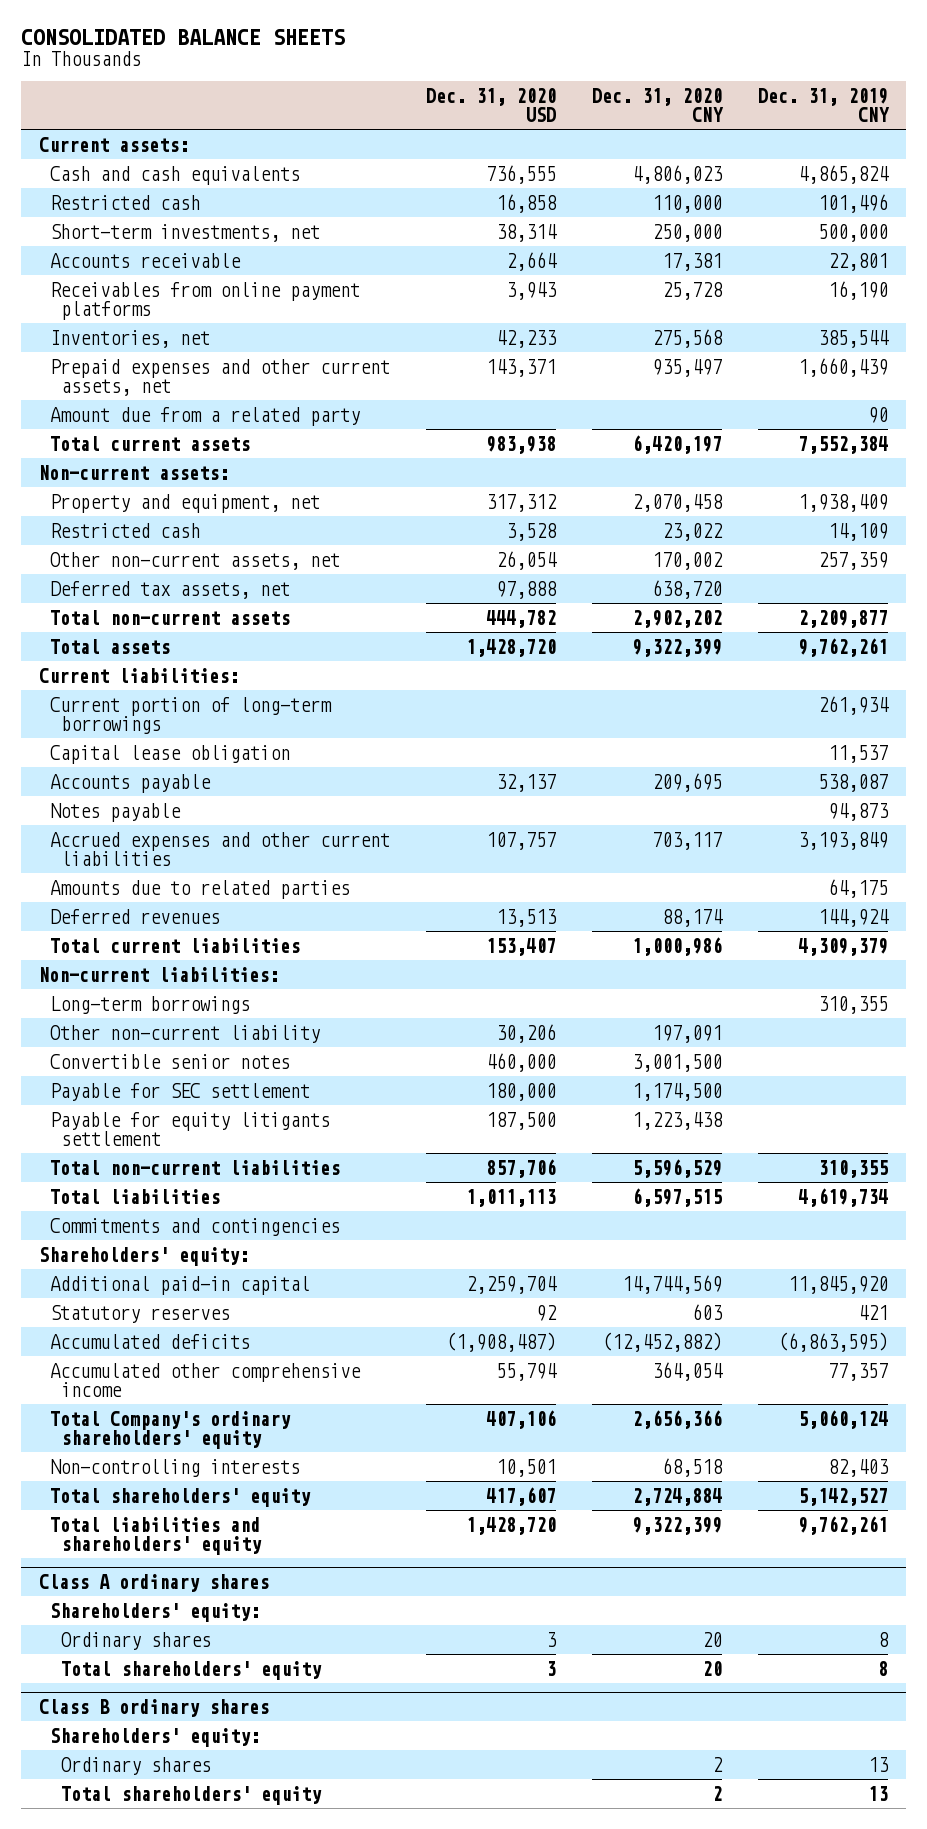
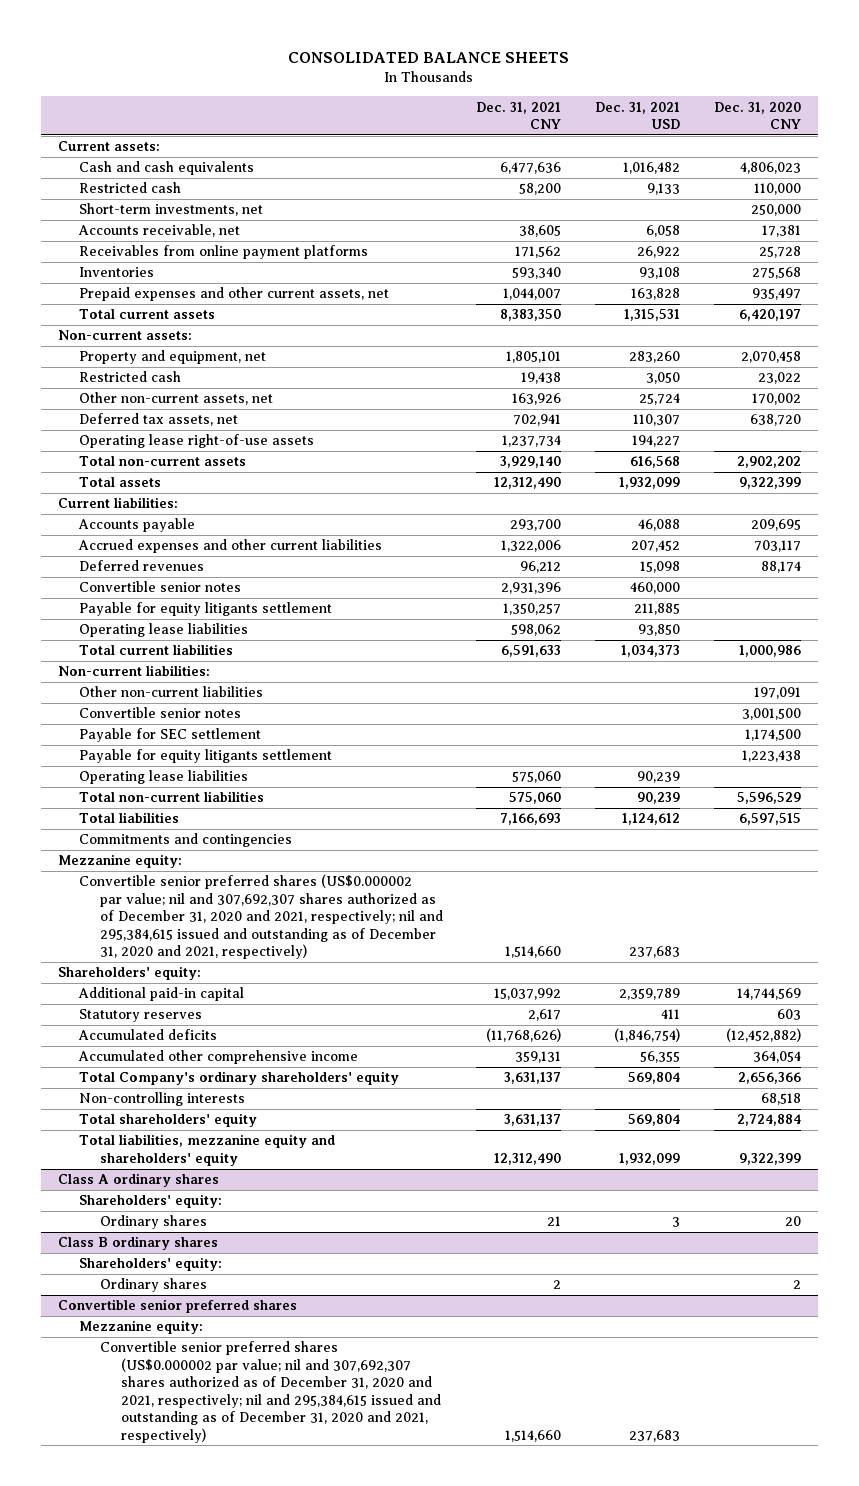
- | Dec. 31, 2020 USD | Dec. 31, 2020 CNY | Dec. 31, 2019 CNY
+ | Dec. 31, 2021 CNY | Dec. 31, 2021 USD | Dec. 31, 2020 CNY
- Accounts receivable | 2,664 | 17,381 | 22,801
+ Accounts receivable, net | 38,605 | 6,058 | 17,381
- Inventories, net | 42,233 | 275,568 | 385,544
+ Inventories | 593,340 | 93,108 | 275,568
- Amount due from a related party | | | 90
+ Operating lease right-of-use assets | 1,237,734 | 194,227 |
- Current portion of long-term borrowings | | | 261,934
- Capital lease obligation | | | 11,537
- Notes payable | | | 94,873
- Amounts due to related parties | | | 64,175
+ Convertible senior notes | 2,931,396 | 460,000 |
+ Payable for equity litigants settlement | 1,350,257 | 211,885 |
+ Operating lease liabilities | 598,062 | 93,850 |
- Long-term borrowings | | | 310,355
- Other non-current liability | 30,206 | 197,091 |
+ Other non-current liabilities | | | 197,091
+ Operating lease liabilities | 575,060 | 90,239 |
+ Mezzanine equity:
+ Convertible senior preferred shares (US$0.000002 par value; nil and 307,692,307 shares authorized as of December 31, 2020 and 2021, respectively; nil and 295,384,615 issued and outstanding as of December 31, 2020 and 2021, respectively) | 1,514,660 | 237,683 |
- Total liabilities and shareholders' equity | 1,428,720 | 9,322,399 | 9,762,261
+ Total liabilities, mezzanine equity and shareholders' equity | 12,312,490 | 1,932,099 | 9,322,399
@ Class A ordinary shares
- Total shareholders' equity | 3 | 20 | 8
@ Class B ordinary shares
- Total shareholders' equity | | 2 | 13
+ Convertible senior preferred shares
+ Mezzanine equity:
+ Convertible senior preferred shares (US$0.000002 par value; nil and 307,692,307 shares authorized as of December 31, 2020 and 2021, respectively; nil and 295,384,615 issued and outstanding as of December 31, 2020 and 2021, respectively) | 1,514,660 | 237,683 |

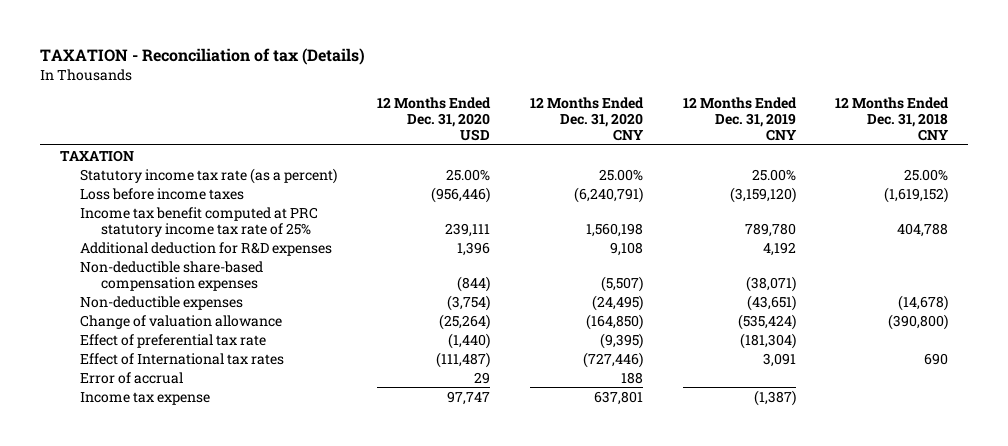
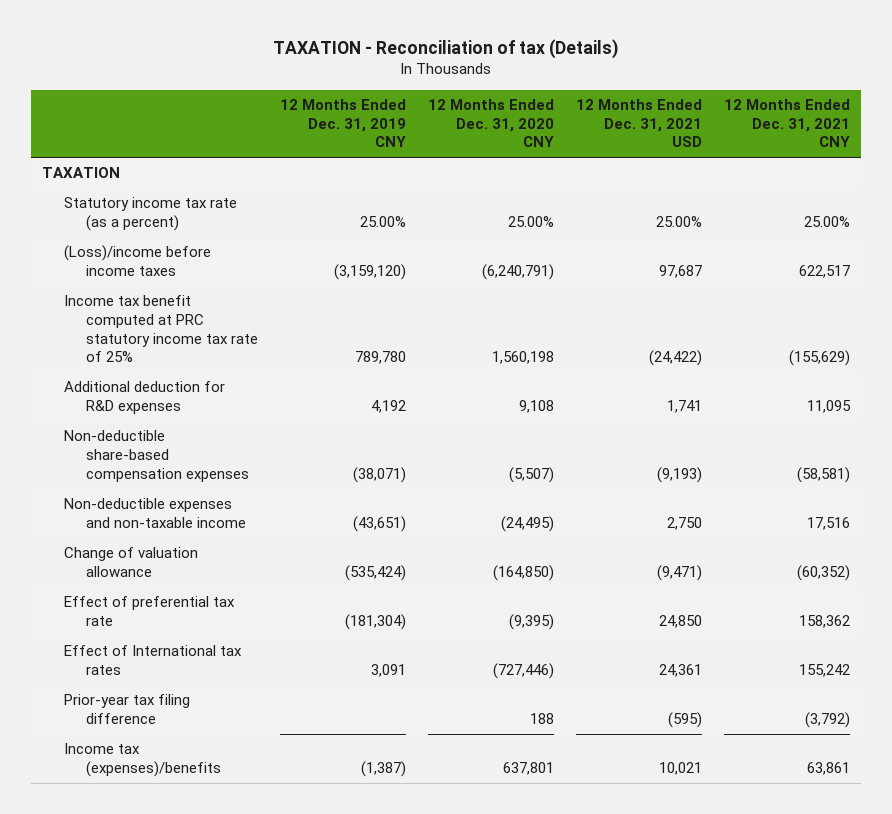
- | 12 Months Ended Dec. 31, 2020 USD | 12 Months Ended Dec. 31, 2020 CNY | 12 Months Ended Dec. 31, 2019 CNY | 12 Months Ended Dec. 31, 2018 CNY
+ | 12 Months Ended Dec. 31, 2019 CNY | 12 Months Ended Dec. 31, 2020 CNY | 12 Months Ended Dec. 31, 2021 USD | 12 Months Ended Dec. 31, 2021 CNY
- Loss before income taxes | (956,446) | (6,240,791) | (3,159,120) | (1,619,152)
+ (Loss)/income before income taxes | (3,159,120) | (6,240,791) | 97,687 | 622,517
- Non-deductible expenses | (3,754) | (24,495) | (43,651) | (14,678)
+ Non-deductible expenses and non-taxable income | (43,651) | (24,495) | 2,750 | 17,516
- Error of accrual | 29 | 188 | |
- Income tax expense | 97,747 | 637,801 | (1,387) |
+ Prior-year tax filing difference | | 188 | (595) | (3,792)
+ Income tax (expenses)/benefits | (1,387) | 637,801 | 10,021 | 63,861

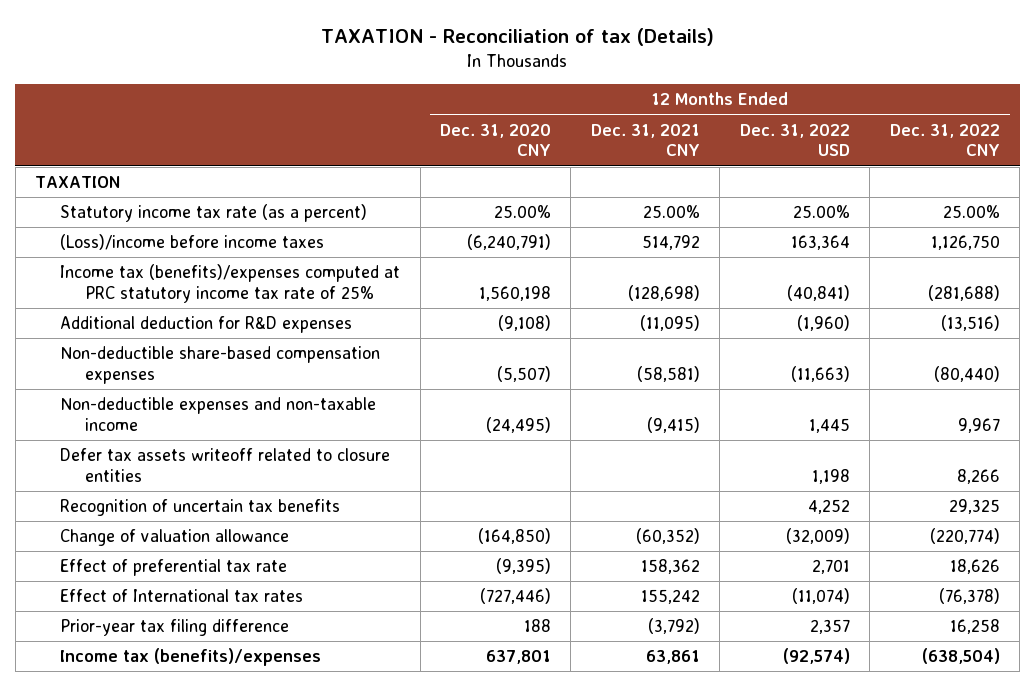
- | 12 Months Ended Dec. 31, 2019 CNY | 12 Months Ended Dec. 31, 2020 CNY | 12 Months Ended Dec. 31, 2021 USD | 12 Months Ended Dec. 31, 2021 CNY
+ | 12 Months Ended Dec. 31, 2020 CNY | 12 Months Ended Dec. 31, 2021 CNY | 12 Months Ended Dec. 31, 2022 USD | 12 Months Ended Dec. 31, 2022 CNY
- (Loss)/income before income taxes | (3,159,120) | (6,240,791) | 97,687 | 622,517
- Income tax benefit computed at PRC statutory income tax rate of 25% | 789,780 | 1,560,198 | (24,422) | (155,629)
- Additional deduction for R&D expenses | 4,192 | 9,108 | 1,741 | 11,095
+ (Loss)/income before income taxes | (6,240,791) | 514,792 | 163,364 | 1,126,750
+ Income tax (benefits)/expenses computed at PRC statutory income tax rate of 25% | 1,560,198 | (128,698) | (40,841) | (281,688)
+ Additional deduction for R&D expenses | (9,108) | (11,095) | (1,960) | (13,516)
- Non-deductible expenses and non-taxable income | (43,651) | (24,495) | 2,750 | 17,516
+ Non-deductible expenses and non-taxable income | (24,495) | (9,415) | 1,445 | 9,967
+ Defer tax assets writeoff related to closure entities | | | 1,198 | 8,266
+ Recognition of uncertain tax benefits | | | 4,252 | 29,325
- Income tax (expenses)/benefits | (1,387) | 637,801 | 10,021 | 63,861
+ Income tax (benefits)/expenses | 637,801 | 63,861 | (92,574) | (638,504)

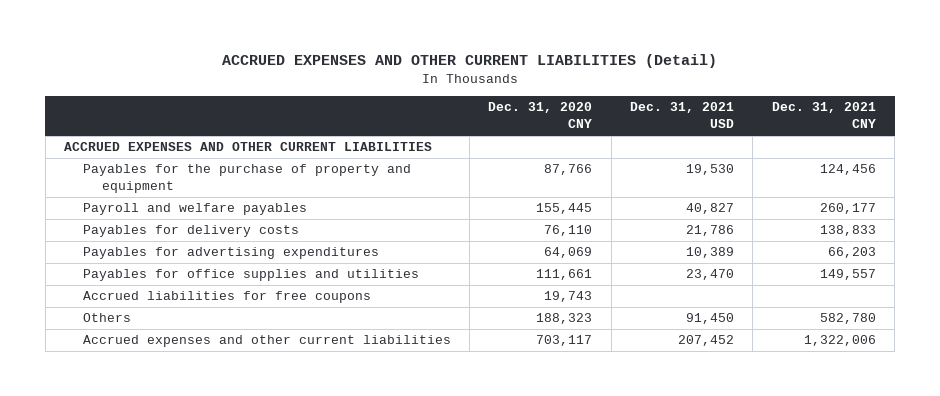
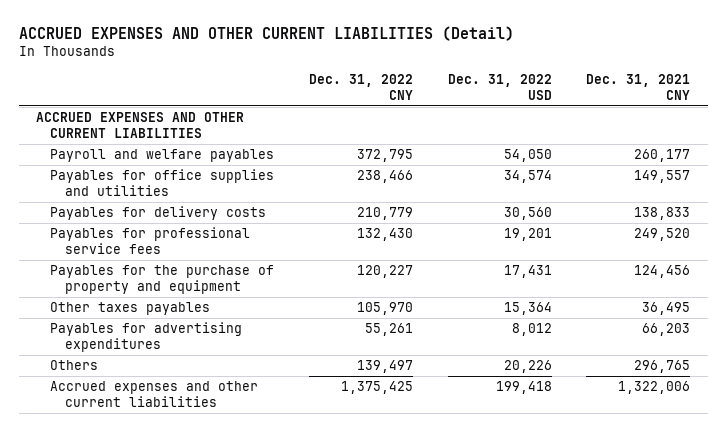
- | Dec. 31, 2020 CNY | Dec. 31, 2021 USD | Dec. 31, 2021 CNY
+ | Dec. 31, 2022 CNY | Dec. 31, 2022 USD | Dec. 31, 2021 CNY
moved up: Payables for office supplies and utilities | 238,466 | 34,574 | 149,557
+ Payables for professional service fees | 132,430 | 19,201 | 249,520
moved down: Payables for the purchase of property and equipment | 120,227 | 17,431 | 124,456
+ Other taxes payables | 105,970 | 15,364 | 36,495
- Accrued liabilities for free coupons | 19,743 | |
- Others | 188,323 | 91,450 | 582,780
+ Others | 139,497 | 20,226 | 296,765

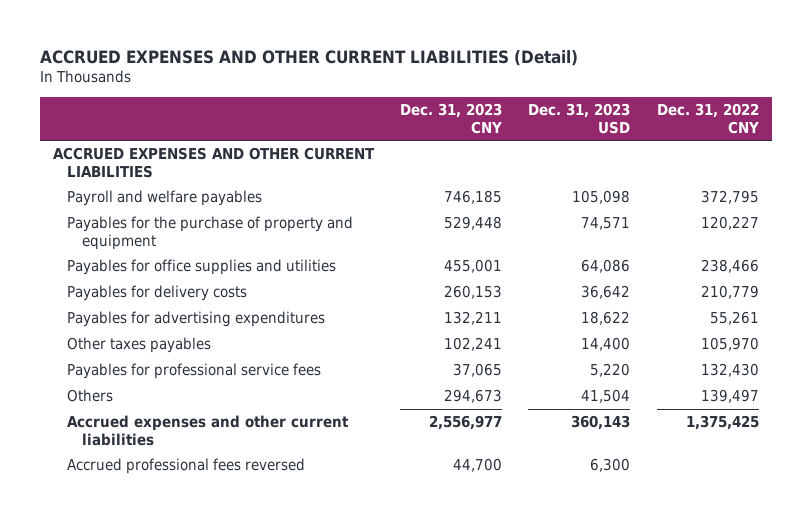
- | Dec. 31, 2022 CNY | Dec. 31, 2022 USD | Dec. 31, 2021 CNY
+ | Dec. 31, 2023 CNY | Dec. 31, 2023 USD | Dec. 31, 2022 CNY
moved up: Payables for the purchase of property and equipment | 529,448 | 74,571 | 120,227
moved down: Other taxes payables | 102,241 | 14,400 | 105,970
moved down: Payables for professional service fees | 37,065 | 5,220 | 132,430
+ Accrued professional fees reversed | 44,700 | 6,300 |

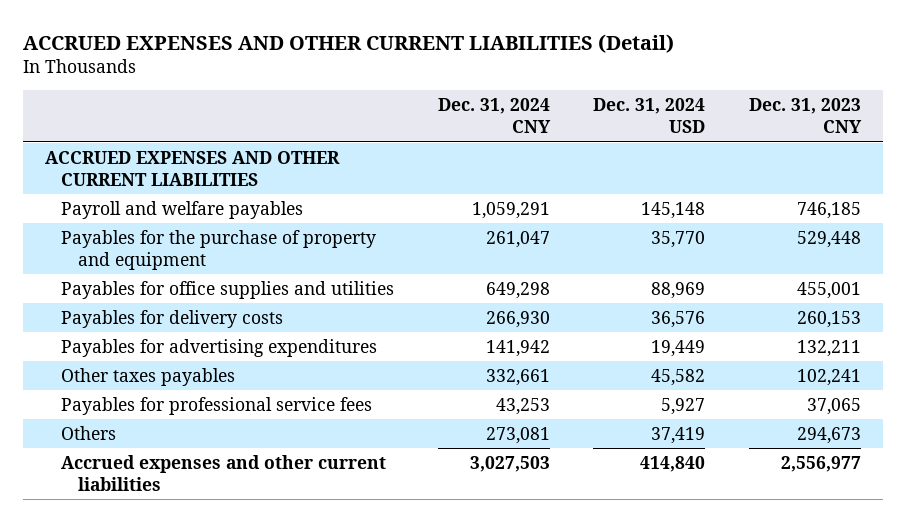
- | Dec. 31, 2023 CNY | Dec. 31, 2023 USD | Dec. 31, 2022 CNY
+ | Dec. 31, 2024 CNY | Dec. 31, 2024 USD | Dec. 31, 2023 CNY
- Accrued professional fees reversed | 44,700 | 6,300 |

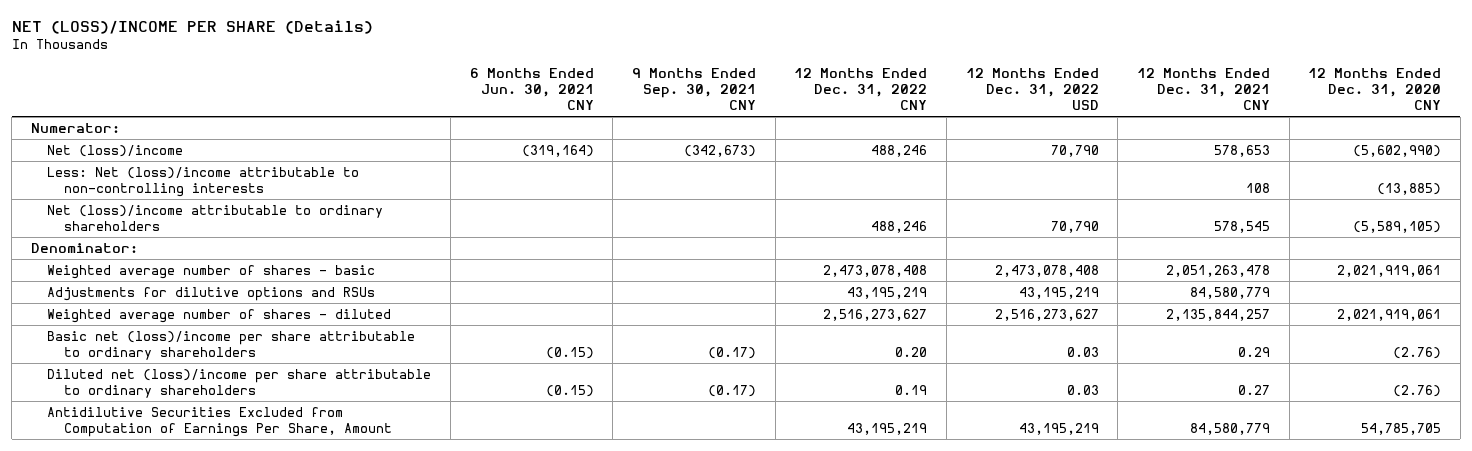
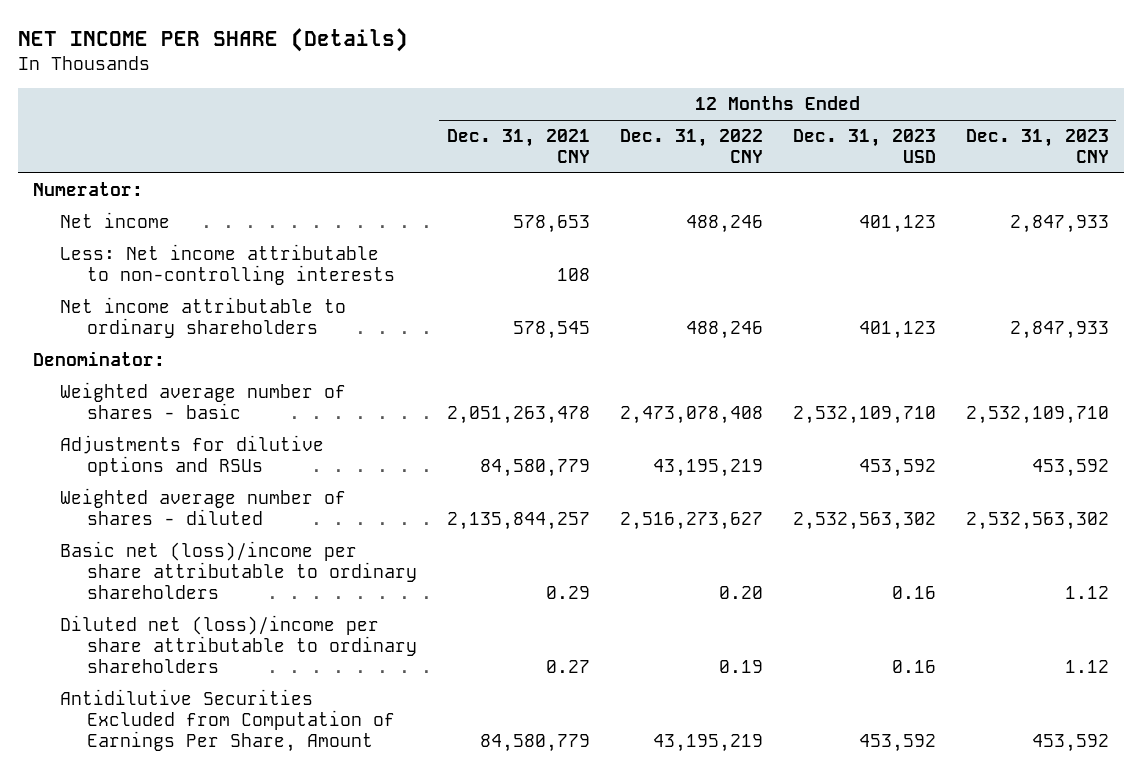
- NET (LOSS)/INCOME PER SHARE (Details)
+ NET INCOME PER SHARE (Details)
- | 6 Months Ended Jun. 30, 2021 CNY | 9 Months Ended Sep. 30, 2021 CNY | 12 Months Ended Dec. 31, 2022 CNY | 12 Months Ended Dec. 31, 2022 USD | 12 Months Ended Dec. 31, 2021 CNY | 12 Months Ended Dec. 31, 2020 CNY
+ | 12 Months Ended Dec. 31, 2021 CNY | 12 Months Ended Dec. 31, 2022 CNY | 12 Months Ended Dec. 31, 2023 USD | 12 Months Ended Dec. 31, 2023 CNY
- Net (loss)/income | (319,164) | (342,673) | 488,246 | 70,790 | 578,653 | (5,602,990)
- Less: Net (loss)/income attributable to non-controlling interests | | | | | 108 | (13,885)
- Net (loss)/income attributable to ordinary shareholders | | | 488,246 | 70,790 | 578,545 | (5,589,105)
+ Net income | 578,653 | 488,246 | 401,123 | 2,847,933
+ Less: Net income attributable to non-controlling interests | 108 | | |
+ Net income attributable to ordinary shareholders | 578,545 | 488,246 | 401,123 | 2,847,933

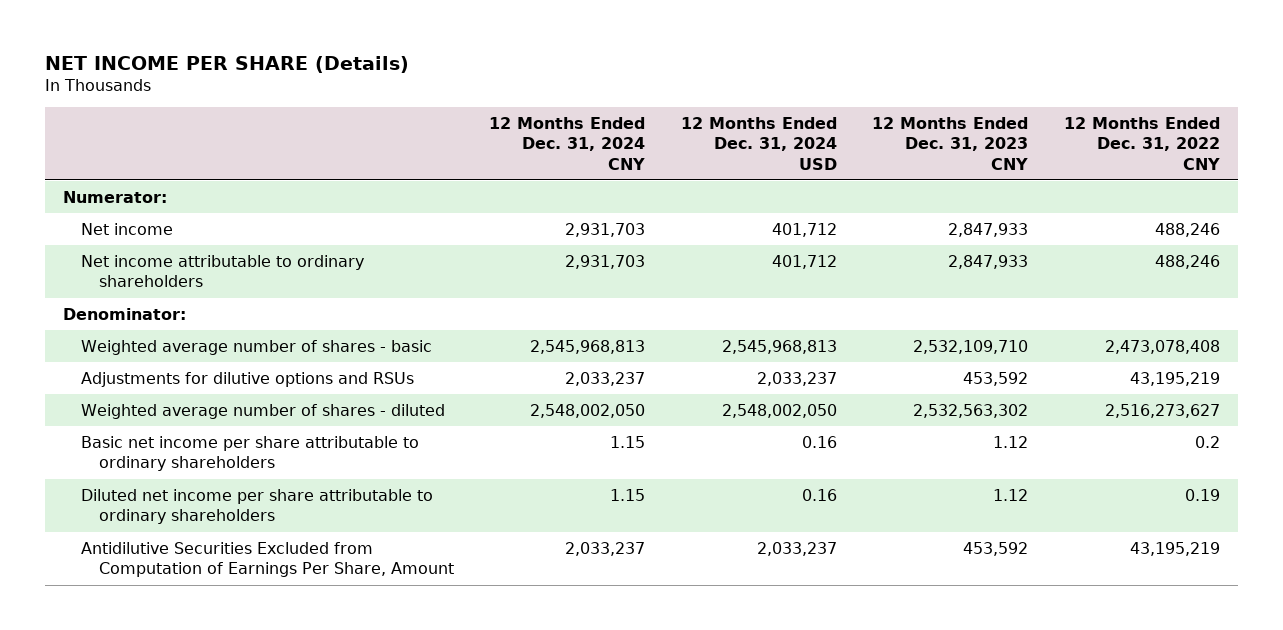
- | 12 Months Ended Dec. 31, 2021 CNY | 12 Months Ended Dec. 31, 2022 CNY | 12 Months Ended Dec. 31, 2023 USD | 12 Months Ended Dec. 31, 2023 CNY
+ | 12 Months Ended Dec. 31, 2024 CNY | 12 Months Ended Dec. 31, 2024 USD | 12 Months Ended Dec. 31, 2023 CNY | 12 Months Ended Dec. 31, 2022 CNY
- Less: Net income attributable to non-controlling interests | 108 | | |
- Basic net (loss)/income per share attributable to ordinary shareholders | 0.29 | 0.20 | 0.16 | 1.12
- Diluted net (loss)/income per share attributable to ordinary shareholders | 0.27 | 0.19 | 0.16 | 1.12
+ Basic net income per share attributable to ordinary shareholders | 1.15 | 0.16 | 1.12 | 0.2
+ Diluted net income per share attributable to ordinary shareholders | 1.15 | 0.16 | 1.12 | 0.19

